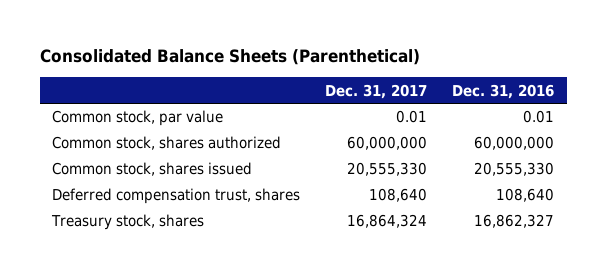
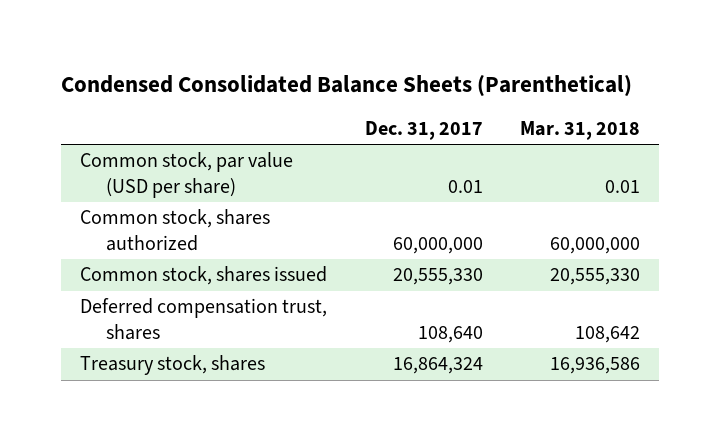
- Consolidated Balance Sheets (Parenthetical)
+ Condensed Consolidated Balance Sheets (Parenthetical)
- | Dec. 31, 2017 | Dec. 31, 2016
+ | Dec. 31, 2017 | Mar. 31, 2018
- Common stock, par value | 0.01 | 0.01
+ Common stock, par value (USD per share) | 0.01 | 0.01

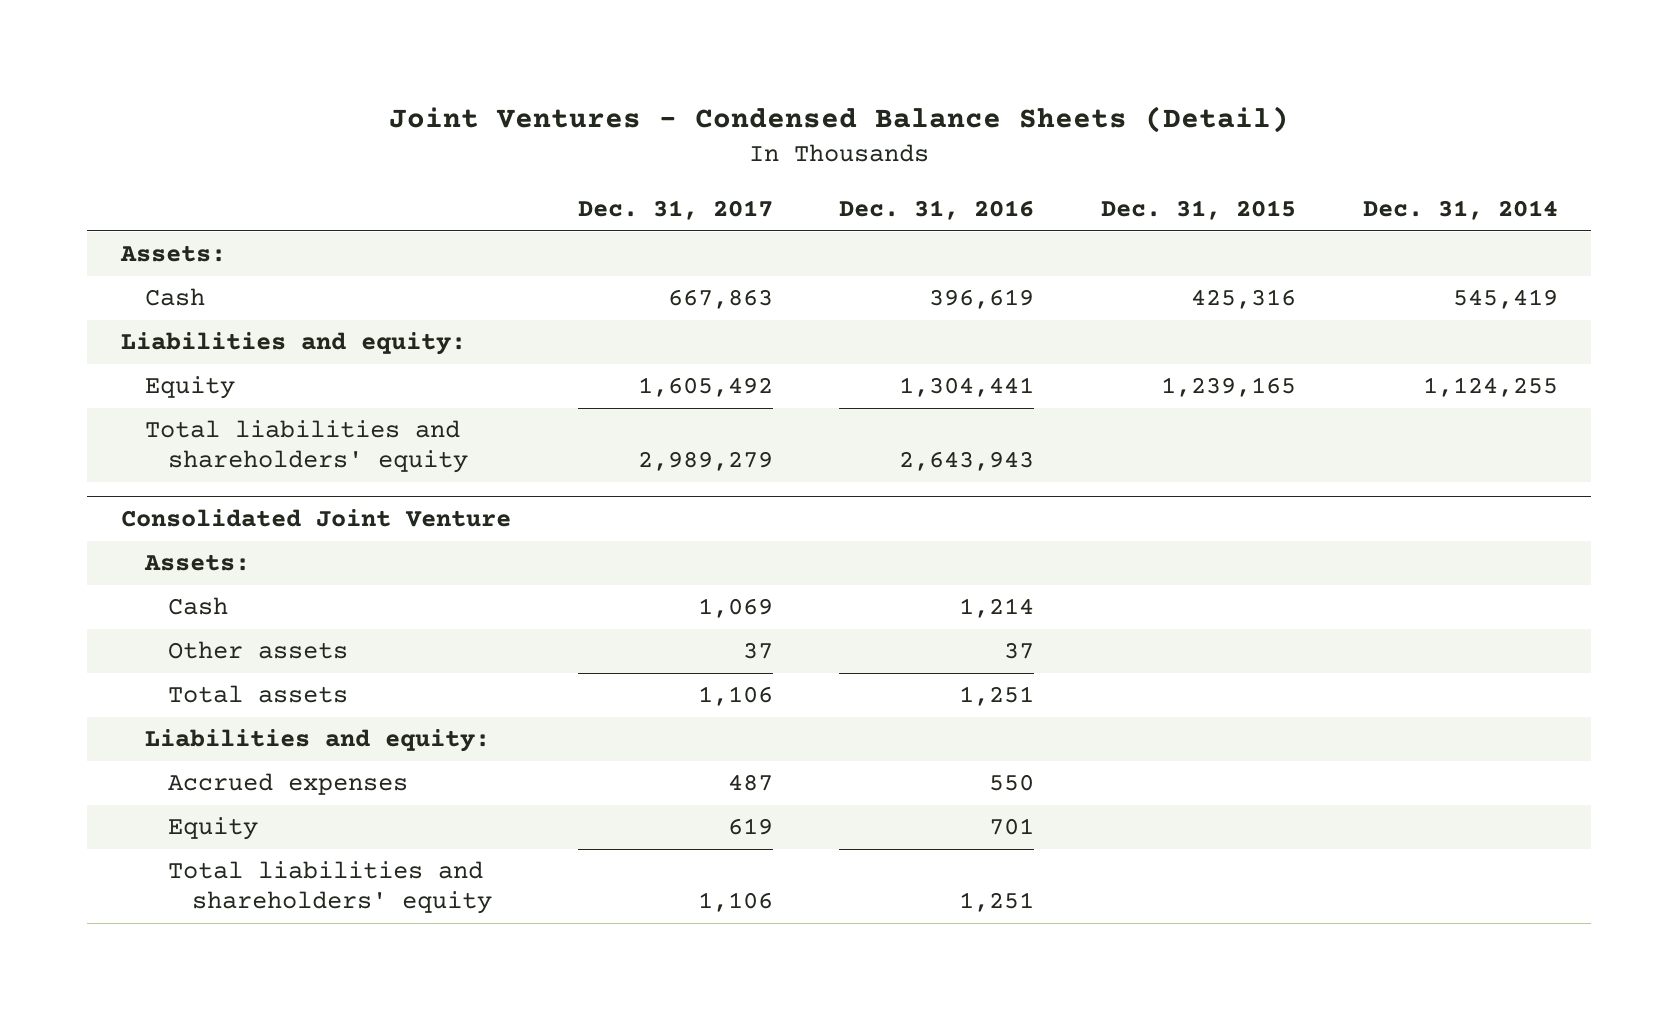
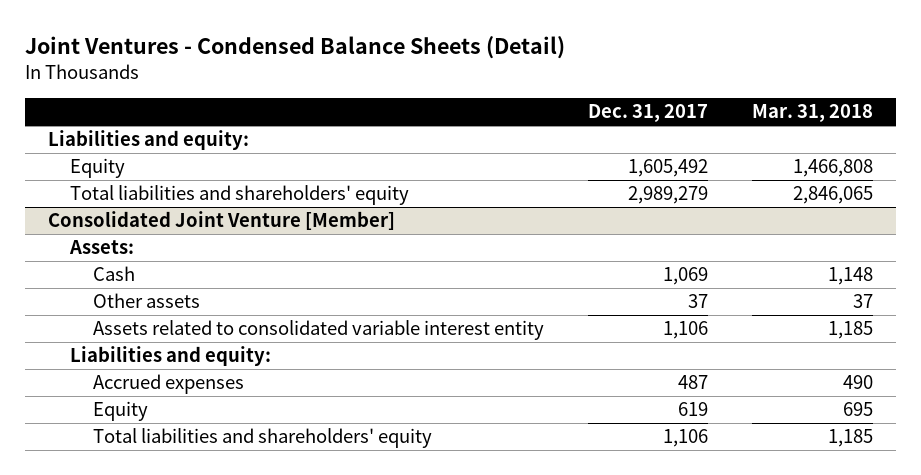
- | Dec. 31, 2017 | Dec. 31, 2016 | Dec. 31, 2015 | Dec. 31, 2014
+ | Dec. 31, 2017 | Mar. 31, 2018
- Assets:
- Cash | 667,863 | 396,619 | 425,316 | 545,419
- Consolidated Joint Venture
+ Consolidated Joint Venture [Member]
- Total assets | 1,106 | 1,251 | |
+ Assets related to consolidated variable interest entity | 1,106 | 1,185

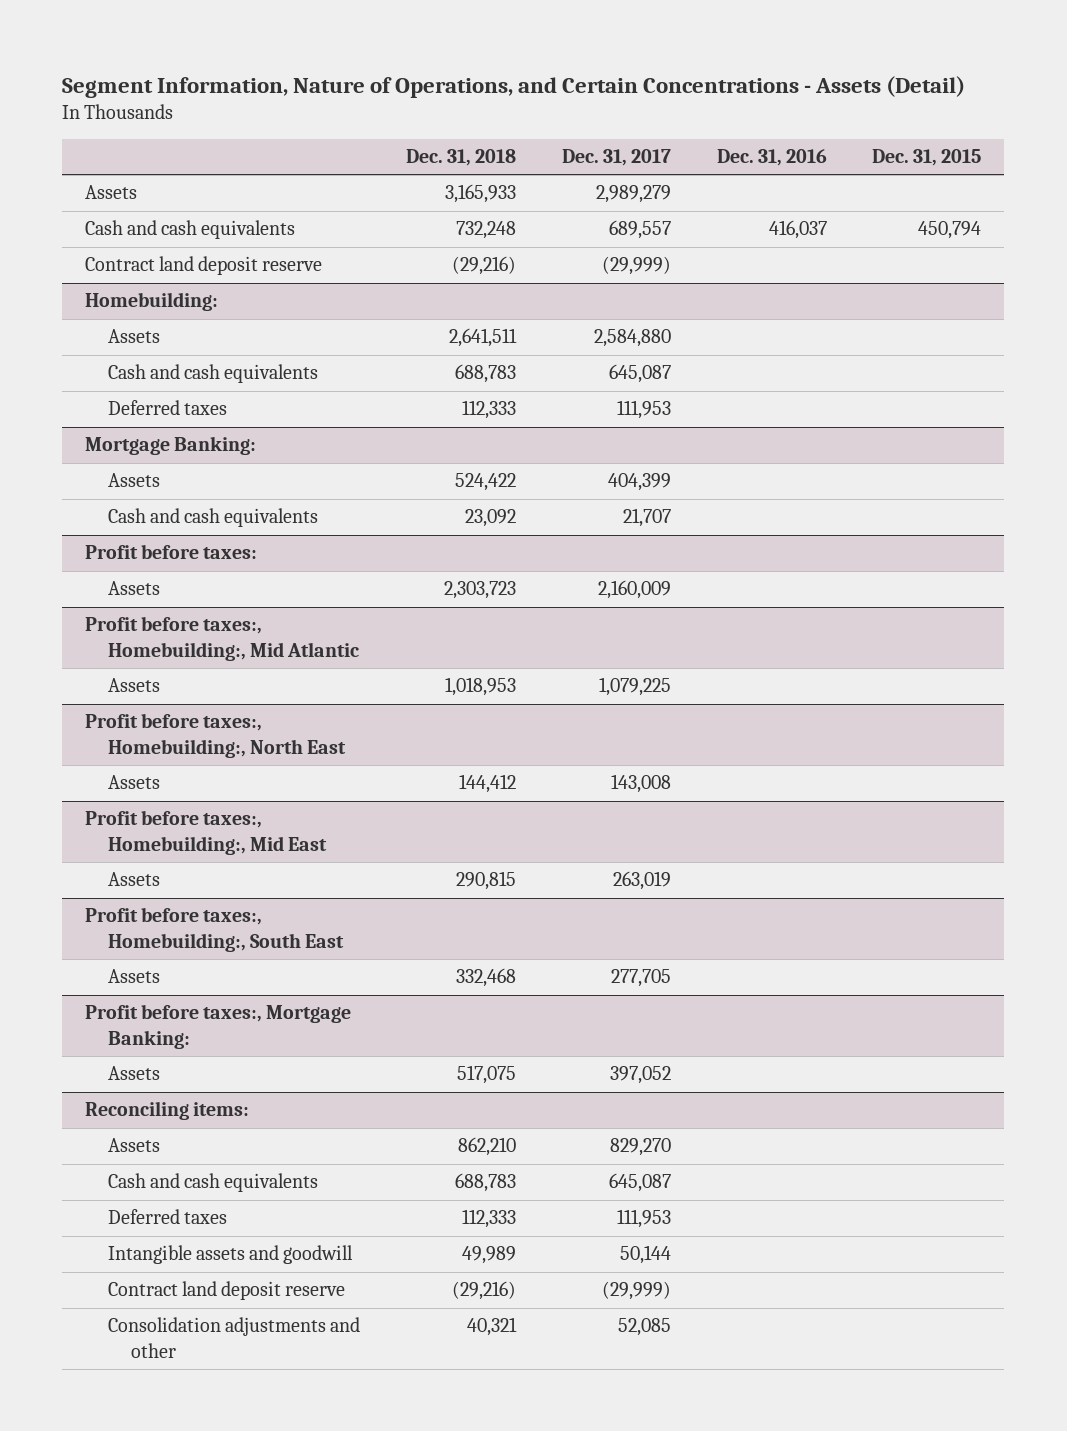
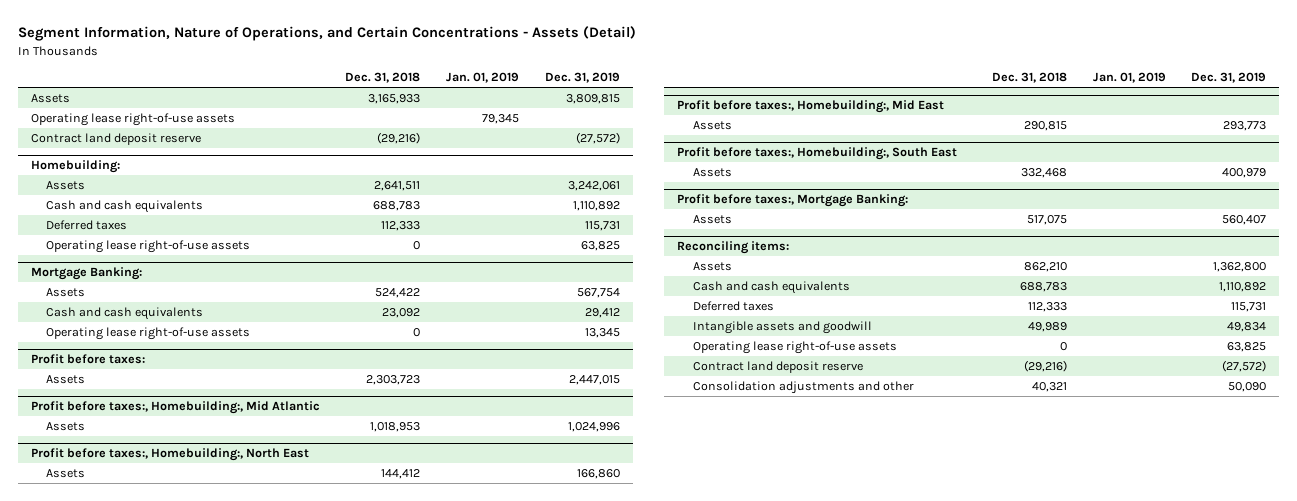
- | Dec. 31, 2018 | Dec. 31, 2017 | Dec. 31, 2016 | Dec. 31, 2015
+ | Dec. 31, 2018 | Jan. 01, 2019 | Dec. 31, 2019
- Cash and cash equivalents | 732,248 | 689,557 | 416,037 | 450,794
+ Operating lease right-of-use assets | | 79,345 |
@ Homebuilding:
+ Operating lease right-of-use assets | 0 | | 63,825
@ Mortgage Banking:
+ Operating lease right-of-use assets | 0 | | 13,345
@ Reconciling items:
+ Operating lease right-of-use assets | 0 | | 63,825

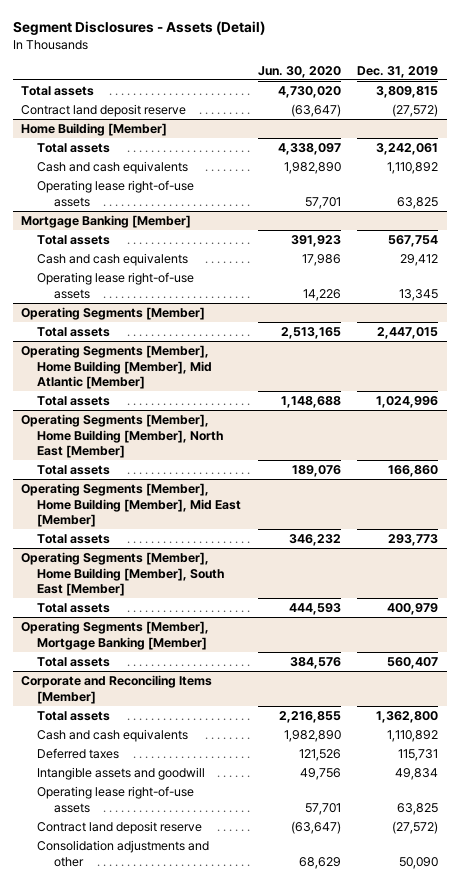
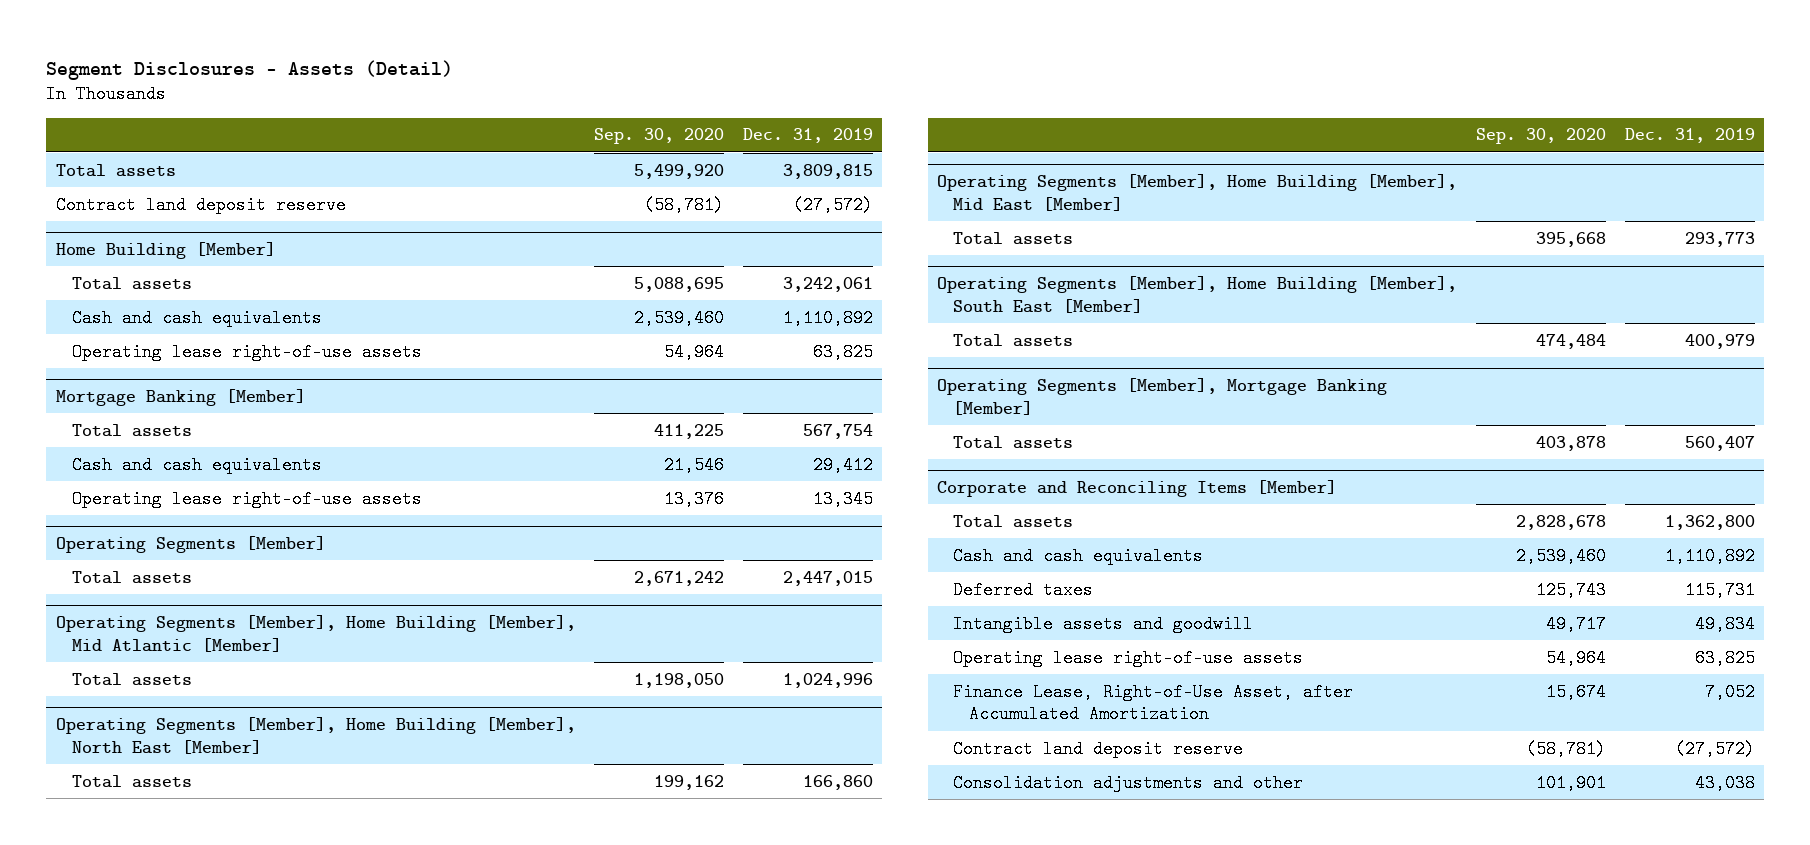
- | Jun. 30, 2020 | Dec. 31, 2019
+ | Sep. 30, 2020 | Dec. 31, 2019
@ Corporate and Reconciling Items [Member]
+ Finance Lease, Right-of-Use Asset, after Accumulated Amortization | 15,674 | 7,052
- Consolidation adjustments and other | 68,629 | 50,090
+ Consolidation adjustments and other | 101,901 | 43,038

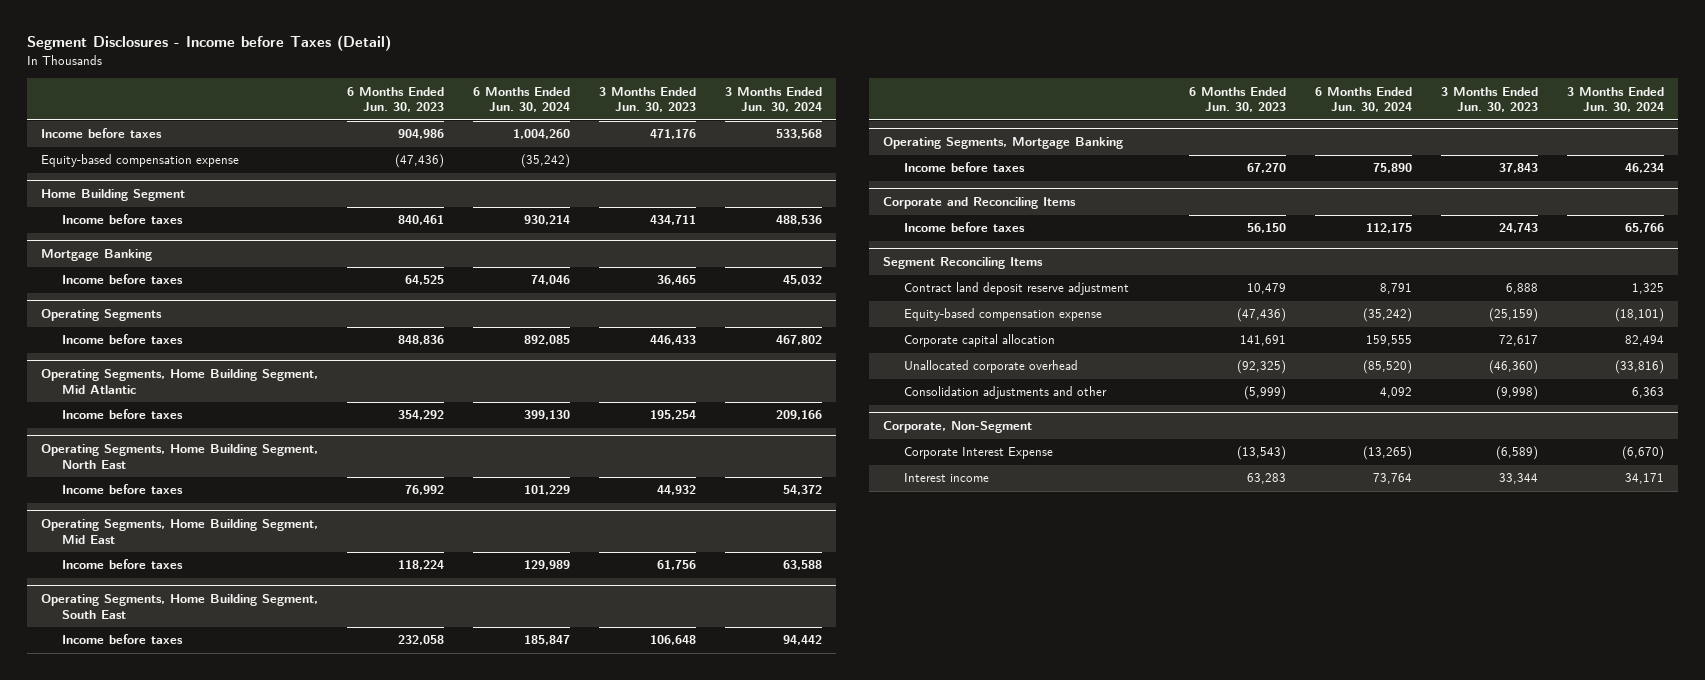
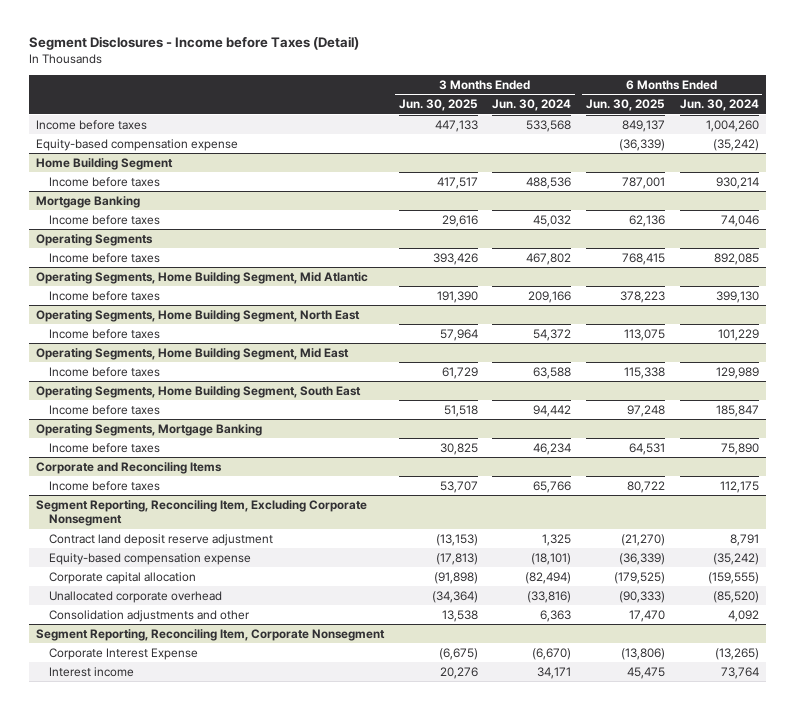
- | 6 Months Ended Jun. 30, 2023 | 6 Months Ended Jun. 30, 2024 | 3 Months Ended Jun. 30, 2023 | 3 Months Ended Jun. 30, 2024
+ | 3 Months Ended Jun. 30, 2025 | 3 Months Ended Jun. 30, 2024 | 6 Months Ended Jun. 30, 2025 | 6 Months Ended Jun. 30, 2024
- Segment Reconciling Items
+ Segment Reporting, Reconciling Item, Excluding Corporate Nonsegment
- Corporate capital allocation | 141,691 | 159,555 | 72,617 | 82,494
+ Corporate capital allocation | (91,898) | (82,494) | (179,525) | (159,555)
- Corporate, Non-Segment
+ Segment Reporting, Reconciling Item, Corporate Nonsegment

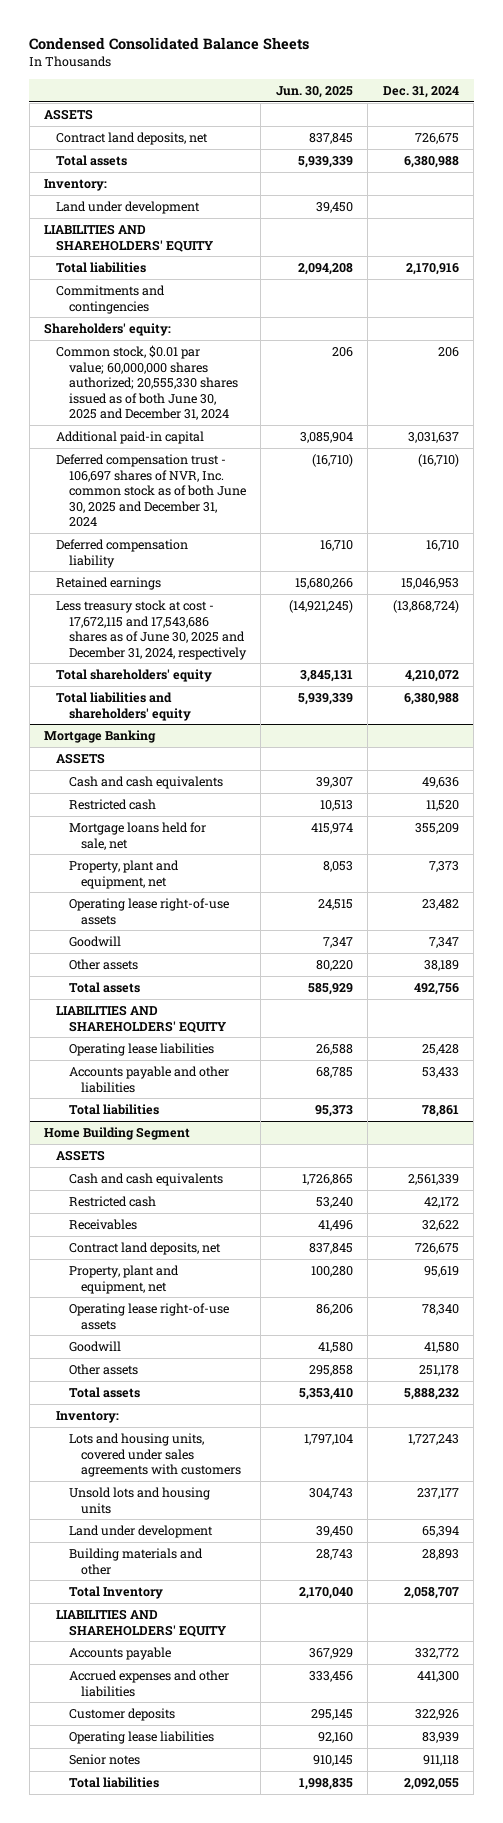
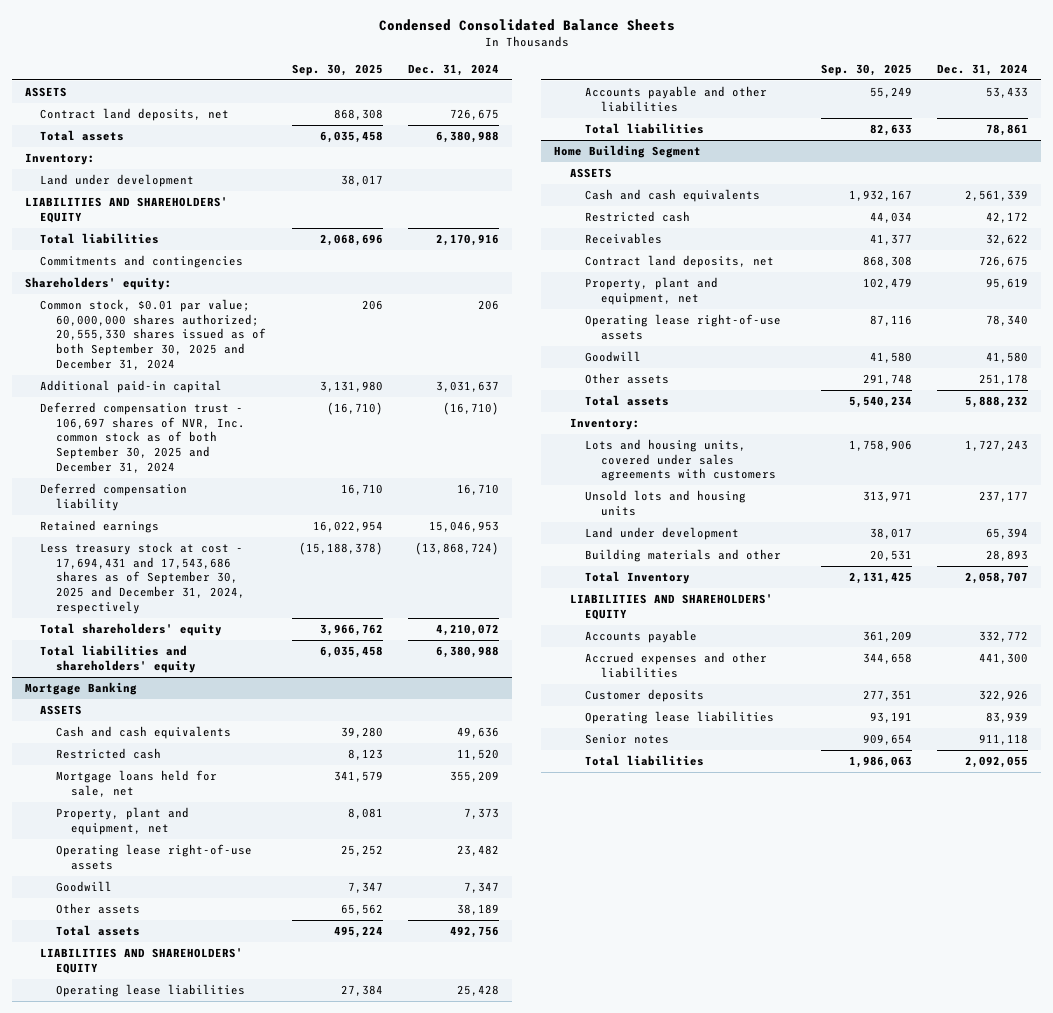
- | Jun. 30, 2025 | Dec. 31, 2024
+ | Sep. 30, 2025 | Dec. 31, 2024
- Common stock, $0.01 par value; 60,000,000 shares authorized; 20,555,330 shares issued as of both June 30, 2025 and December 31, 2024 | 206 | 206
+ Common stock, $0.01 par value; 60,000,000 shares authorized; 20,555,330 shares issued as of both September 30, 2025 and December 31, 2024 | 206 | 206
- Deferred compensation trust - 106,697 shares of NVR, Inc. common stock as of both June 30, 2025 and December 31, 2024 | (16,710) | (16,710)
+ Deferred compensation trust - 106,697 shares of NVR, Inc. common stock as of both September 30, 2025 and December 31, 2024 | (16,710) | (16,710)
- Less treasury stock at cost - 17,672,115 and 17,543,686 shares as of June 30, 2025 and December 31, 2024, respectively | (14,921,245) | (13,868,724)
+ Less treasury stock at cost - 17,694,431 and 17,543,686 shares as of September 30, 2025 and December 31, 2024, respectively | (15,188,378) | (13,868,724)

